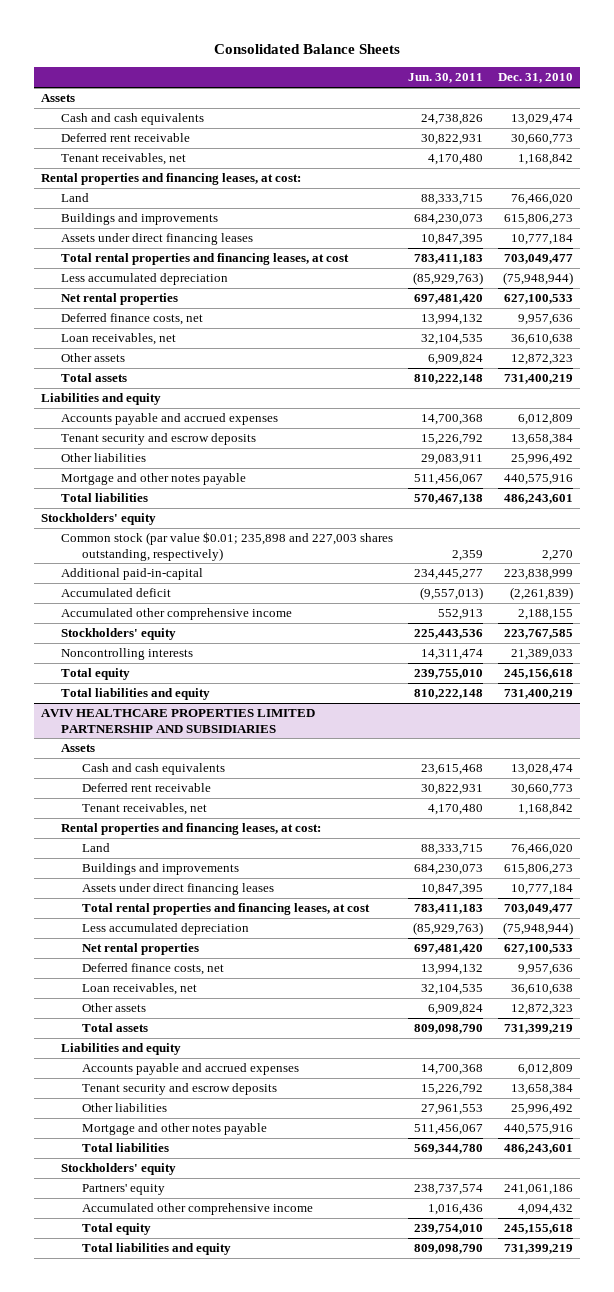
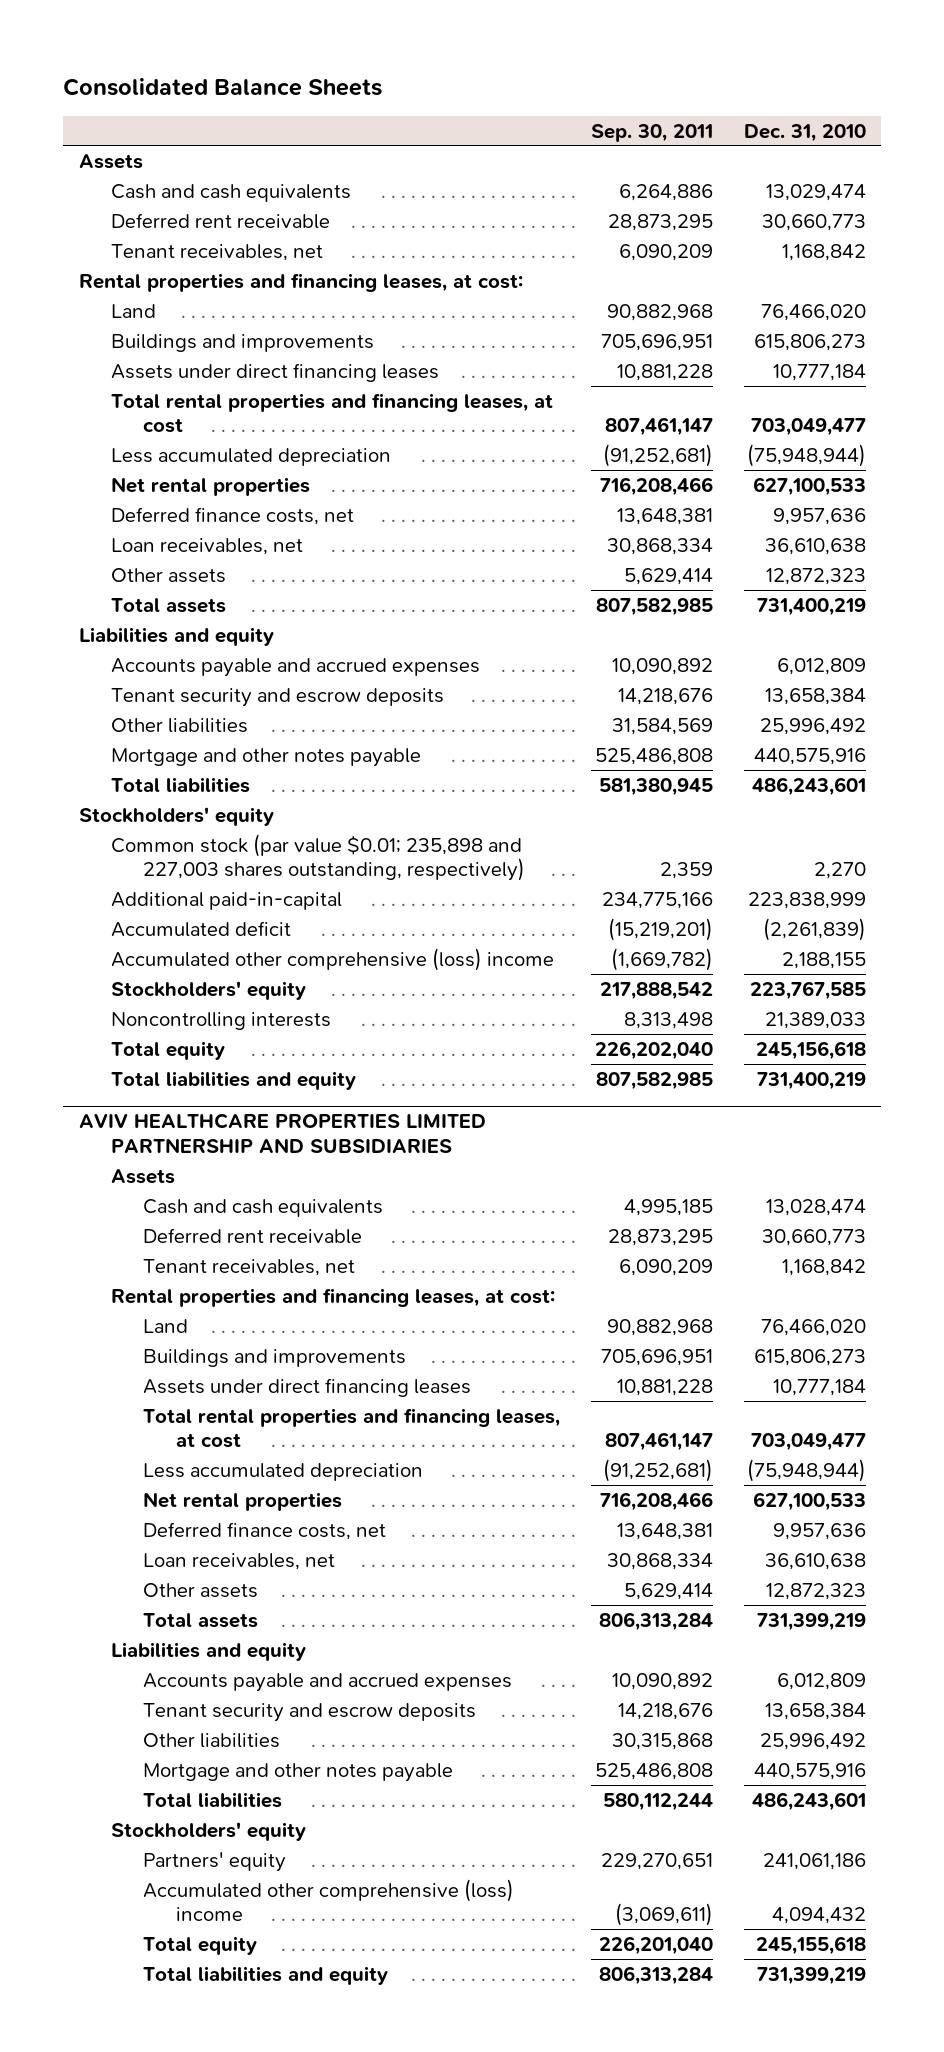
- | Jun. 30, 2011 | Dec. 31, 2010
+ | Sep. 30, 2011 | Dec. 31, 2010
- Accumulated other comprehensive income | 552,913 | 2,188,155
+ Accumulated other comprehensive (loss) income | (1,669,782) | 2,188,155
@ AVIV HEALTHCARE PROPERTIES LIMITED PARTNERSHIP AND SUBSIDIARIES
- Accumulated other comprehensive income | 1,016,436 | 4,094,432
+ Accumulated other comprehensive (loss) income | (3,069,611) | 4,094,432

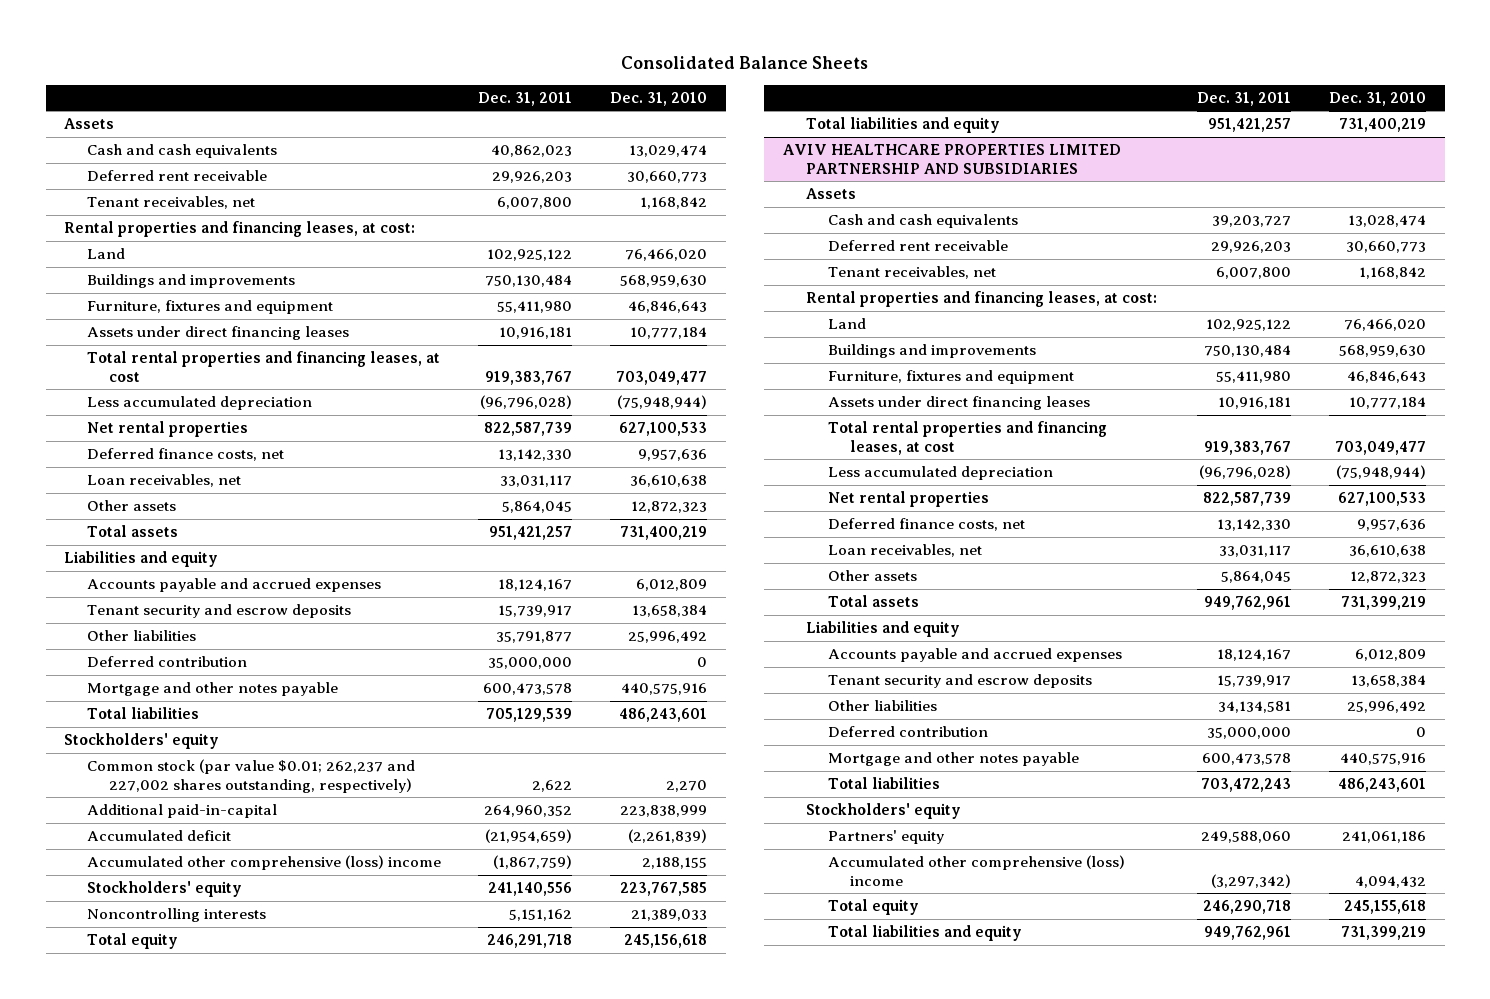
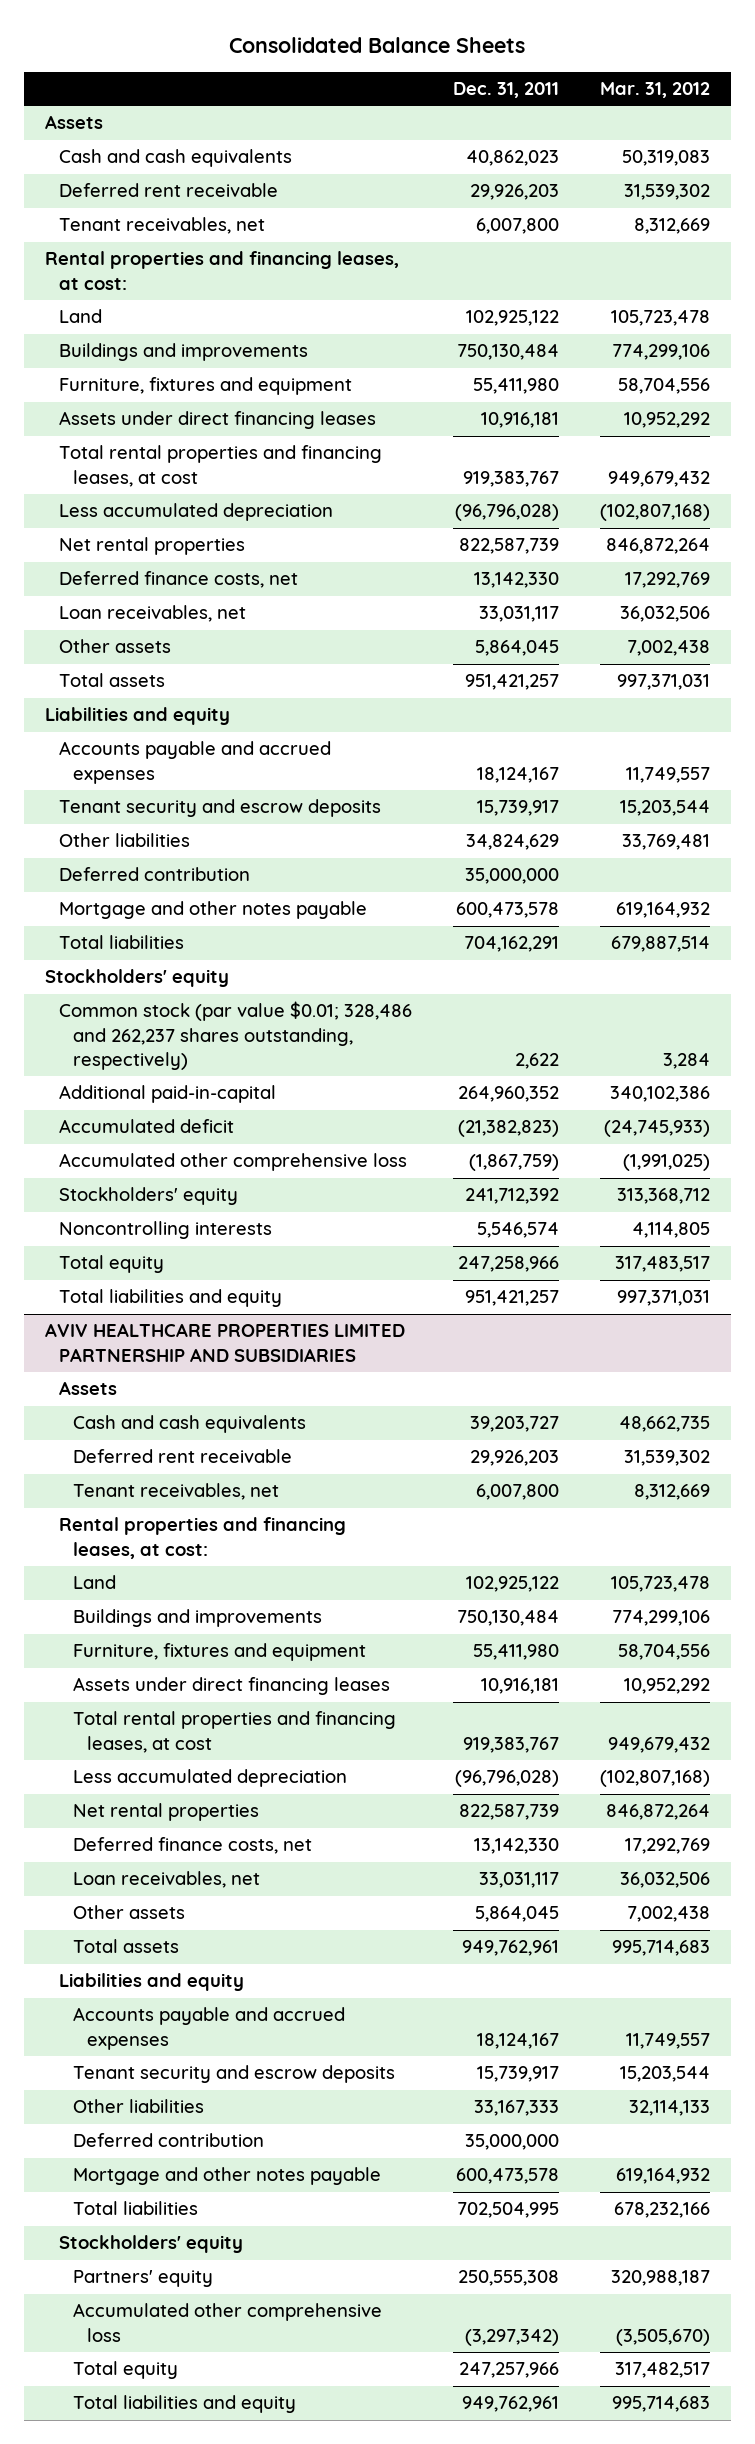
- | Dec. 31, 2011 | Dec. 31, 2010
+ | Dec. 31, 2011 | Mar. 31, 2012
- Other liabilities | 35,791,877 | 25,996,492
+ Other liabilities | 34,824,629 | 33,769,481
- Total liabilities | 705,129,539 | 486,243,601
+ Total liabilities | 704,162,291 | 679,887,514
- Common stock (par value $0.01; 262,237 and 227,002 shares outstanding, respectively) | 2,622 | 2,270
+ Common stock (par value $0.01; 328,486 and 262,237 shares outstanding, respectively) | 2,622 | 3,284
- Accumulated deficit | (21,954,659) | (2,261,839)
- Accumulated other comprehensive (loss) income | (1,867,759) | 2,188,155
- Stockholders' equity | 241,140,556 | 223,767,585
- Noncontrolling interests | 5,151,162 | 21,389,033
- Total equity | 246,291,718 | 245,156,618
+ Accumulated deficit | (21,382,823) | (24,745,933)
+ Accumulated other comprehensive loss | (1,867,759) | (1,991,025)
+ Stockholders' equity | 241,712,392 | 313,368,712
+ Noncontrolling interests | 5,546,574 | 4,114,805
+ Total equity | 247,258,966 | 317,483,517
@ AVIV HEALTHCARE PROPERTIES LIMITED PARTNERSHIP AND SUBSIDIARIES
- Other liabilities | 34,134,581 | 25,996,492
+ Other liabilities | 33,167,333 | 32,114,133
- Total liabilities | 703,472,243 | 486,243,601
+ Total liabilities | 702,504,995 | 678,232,166
- Partners' equity | 249,588,060 | 241,061,186
- Accumulated other comprehensive (loss) income | (3,297,342) | 4,094,432
- Total equity | 246,290,718 | 245,155,618
+ Partners' equity | 250,555,308 | 320,988,187
+ Accumulated other comprehensive loss | (3,297,342) | (3,505,670)
+ Total equity | 247,257,966 | 317,482,517

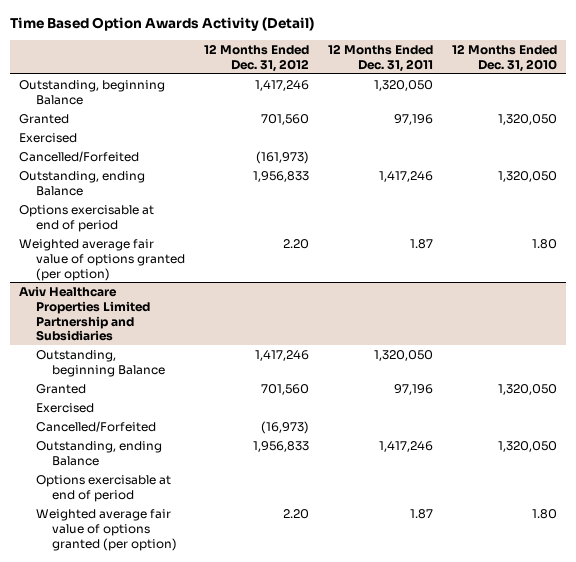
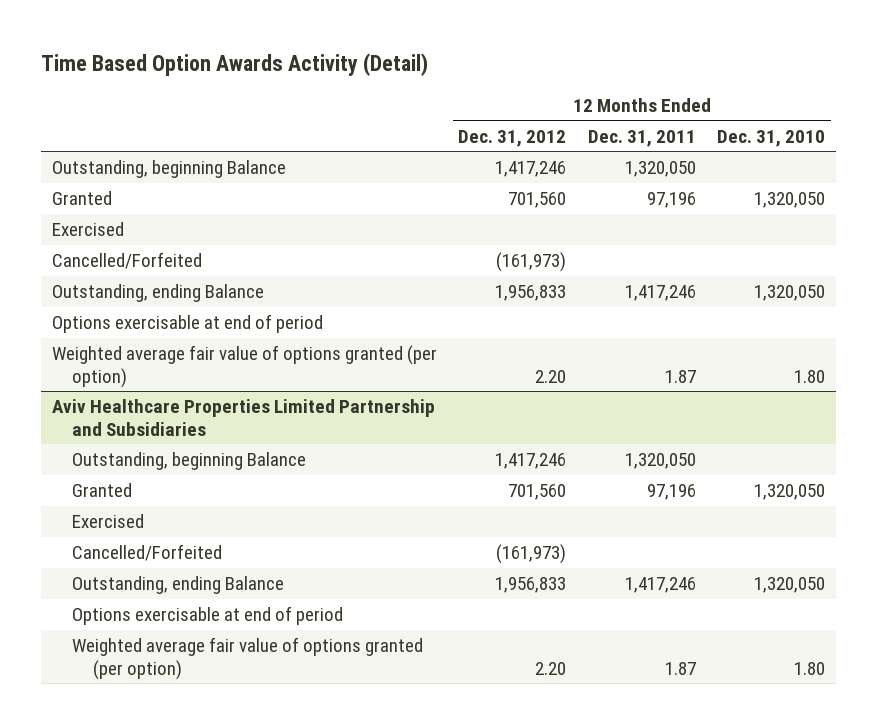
@ Aviv Healthcare Properties Limited Partnership and Subsidiaries
- Cancelled/Forfeited | (16,973) | |
+ Cancelled/Forfeited | (161,973) | |

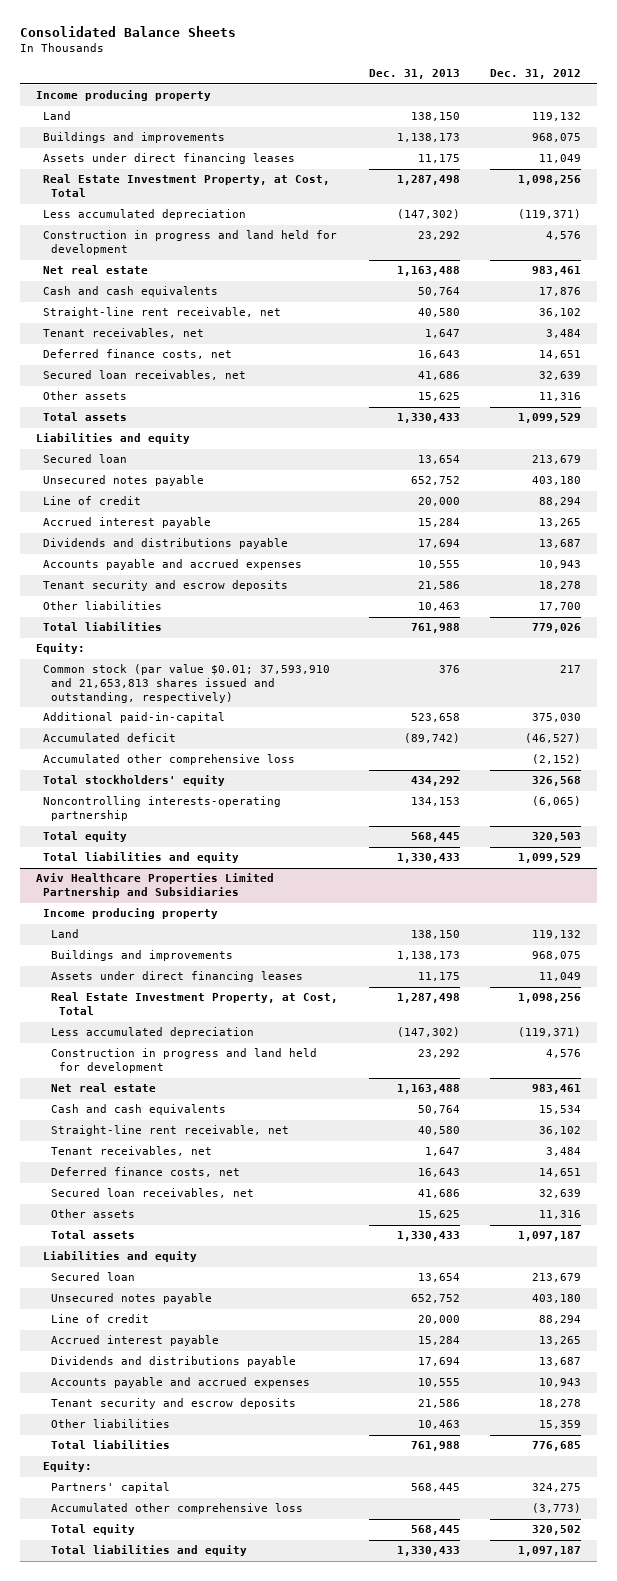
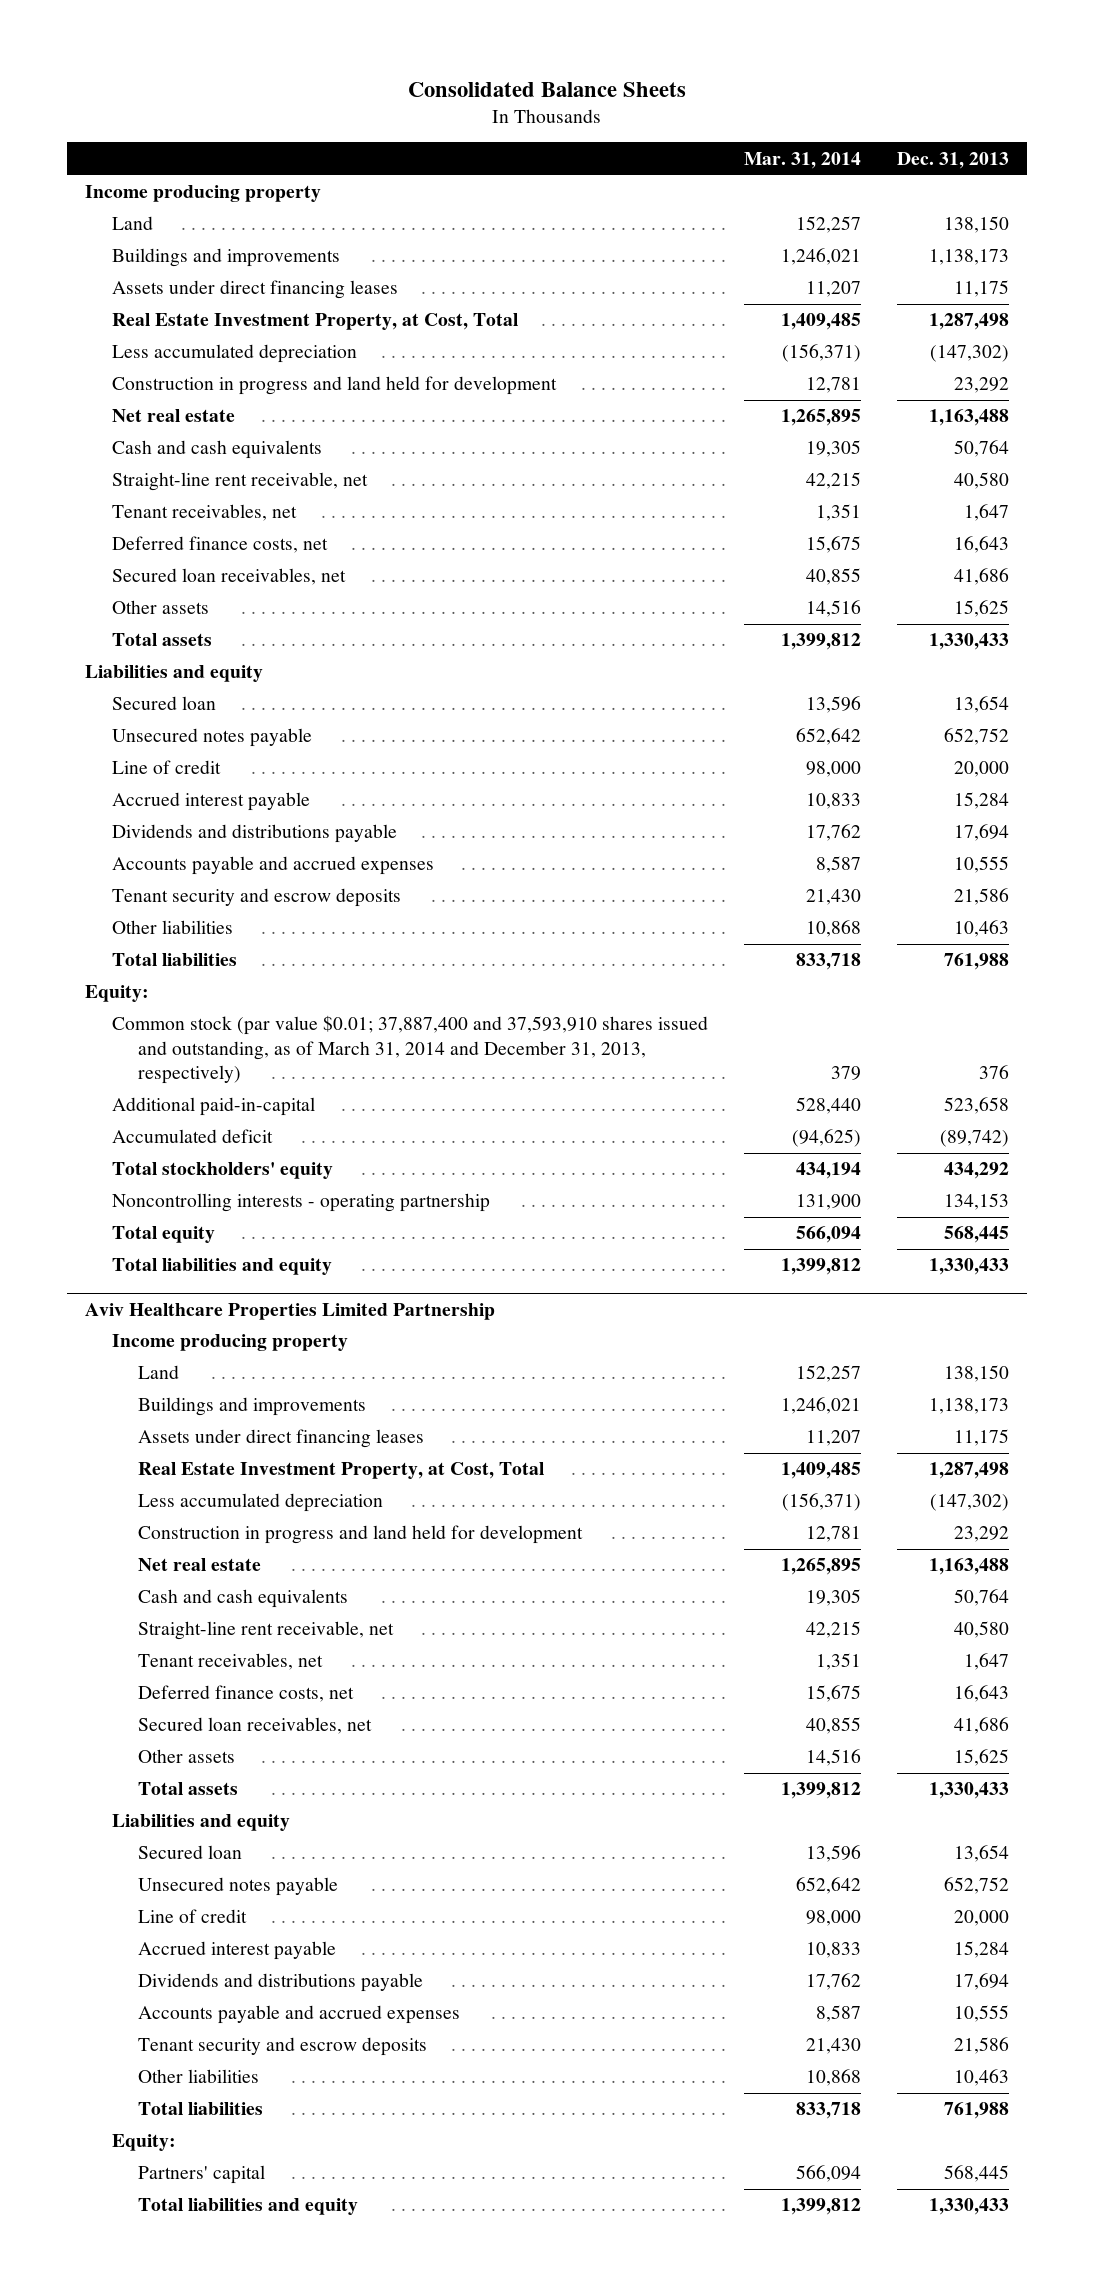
- | Dec. 31, 2013 | Dec. 31, 2012
+ | Mar. 31, 2014 | Dec. 31, 2013
- Common stock (par value $0.01; 37,593,910 and 21,653,813 shares issued and outstanding, respectively) | 376 | 217
+ Common stock (par value $0.01; 37,887,400 and 37,593,910 shares issued and outstanding, as of March 31, 2014 and December 31, 2013, respectively) | 379 | 376
- Accumulated other comprehensive loss | | (2,152)
- Noncontrolling interests-operating partnership | 134,153 | (6,065)
+ Noncontrolling interests - operating partnership | 131,900 | 134,153
- Aviv Healthcare Properties Limited Partnership and Subsidiaries
+ Aviv Healthcare Properties Limited Partnership
- Accumulated other comprehensive loss | | (3,773)
- Total equity | 568,445 | 320,502

